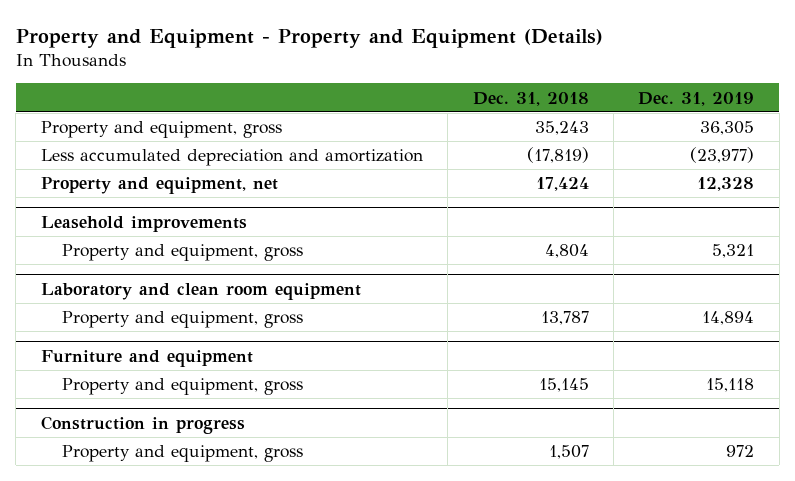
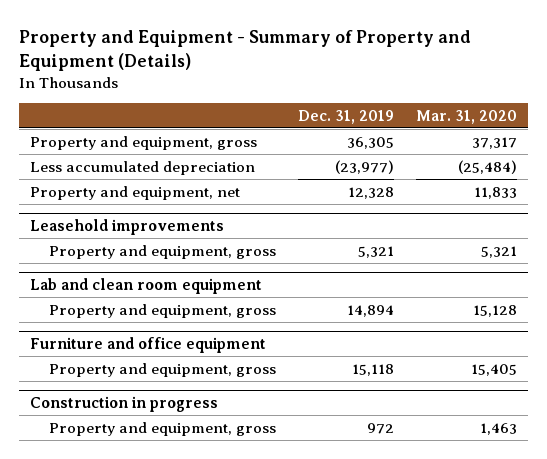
- Property and Equipment - Property and Equipment (Details)
+ Property and Equipment - Summary of Property and Equipment (Details)
- | Dec. 31, 2018 | Dec. 31, 2019
+ | Dec. 31, 2019 | Mar. 31, 2020
- Less accumulated depreciation and amortization | (17,819) | (23,977)
+ Less accumulated depreciation | (23,977) | (25,484)
- Laboratory and clean room equipment
+ Lab and clean room equipment
- Furniture and equipment
+ Furniture and office equipment

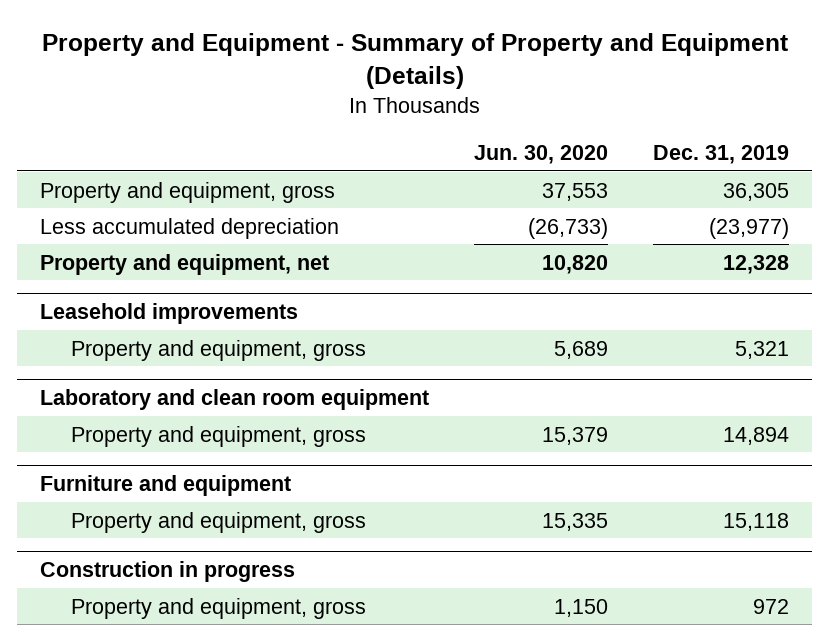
- | Dec. 31, 2019 | Mar. 31, 2020
+ | Jun. 30, 2020 | Dec. 31, 2019
- Lab and clean room equipment
+ Laboratory and clean room equipment
- Furniture and office equipment
+ Furniture and equipment

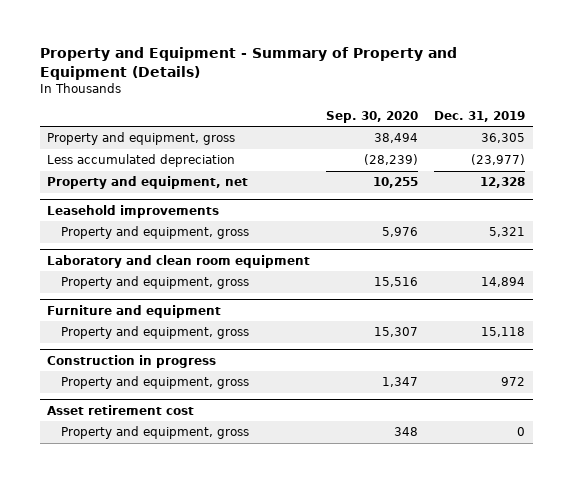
- | Jun. 30, 2020 | Dec. 31, 2019
+ | Sep. 30, 2020 | Dec. 31, 2019
+ Asset retirement cost
+ Property and equipment, gross | 348 | 0

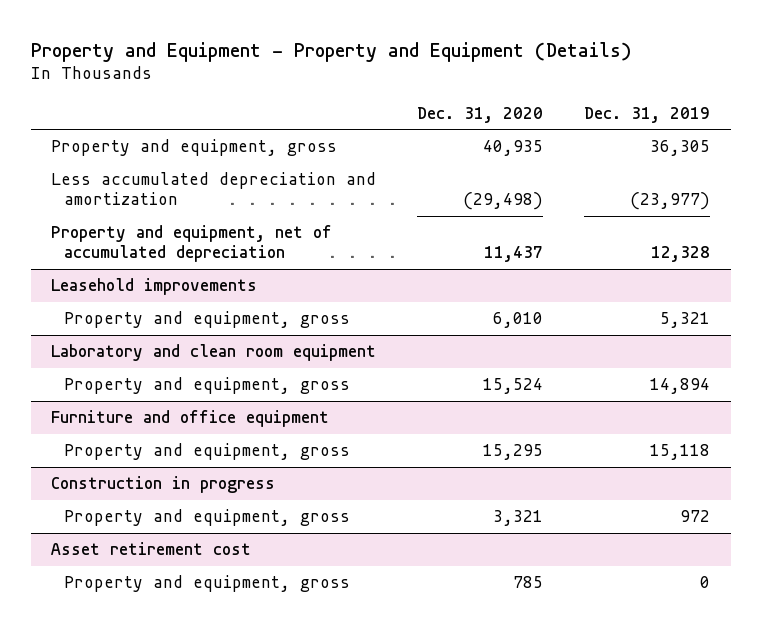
- Property and Equipment - Summary of Property and Equipment (Details)
+ Property and Equipment - Property and Equipment (Details)
- | Sep. 30, 2020 | Dec. 31, 2019
+ | Dec. 31, 2020 | Dec. 31, 2019
- Less accumulated depreciation | (28,239) | (23,977)
- Property and equipment, net | 10,255 | 12,328
+ Less accumulated depreciation and amortization | (29,498) | (23,977)
+ Property and equipment, net of accumulated depreciation | 11,437 | 12,328
- Furniture and equipment
+ Furniture and office equipment

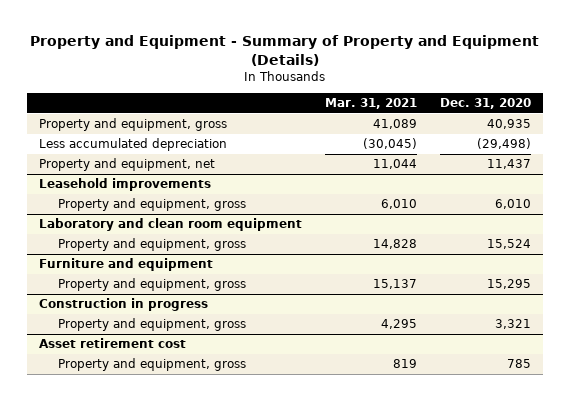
- Property and Equipment - Property and Equipment (Details)
+ Property and Equipment - Summary of Property and Equipment (Details)
- | Dec. 31, 2020 | Dec. 31, 2019
+ | Mar. 31, 2021 | Dec. 31, 2020
- Less accumulated depreciation and amortization | (29,498) | (23,977)
- Property and equipment, net of accumulated depreciation | 11,437 | 12,328
+ Less accumulated depreciation | (30,045) | (29,498)
+ Property and equipment, net | 11,044 | 11,437
- Furniture and office equipment
+ Furniture and equipment

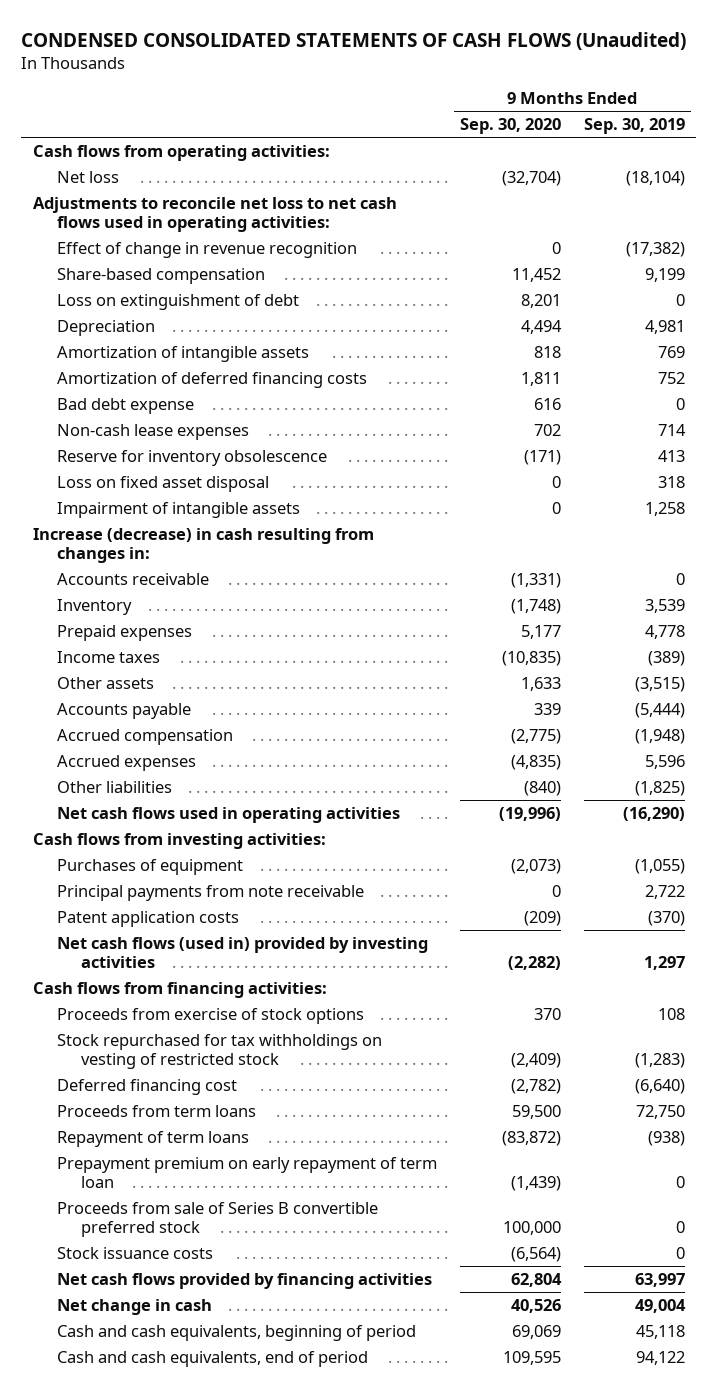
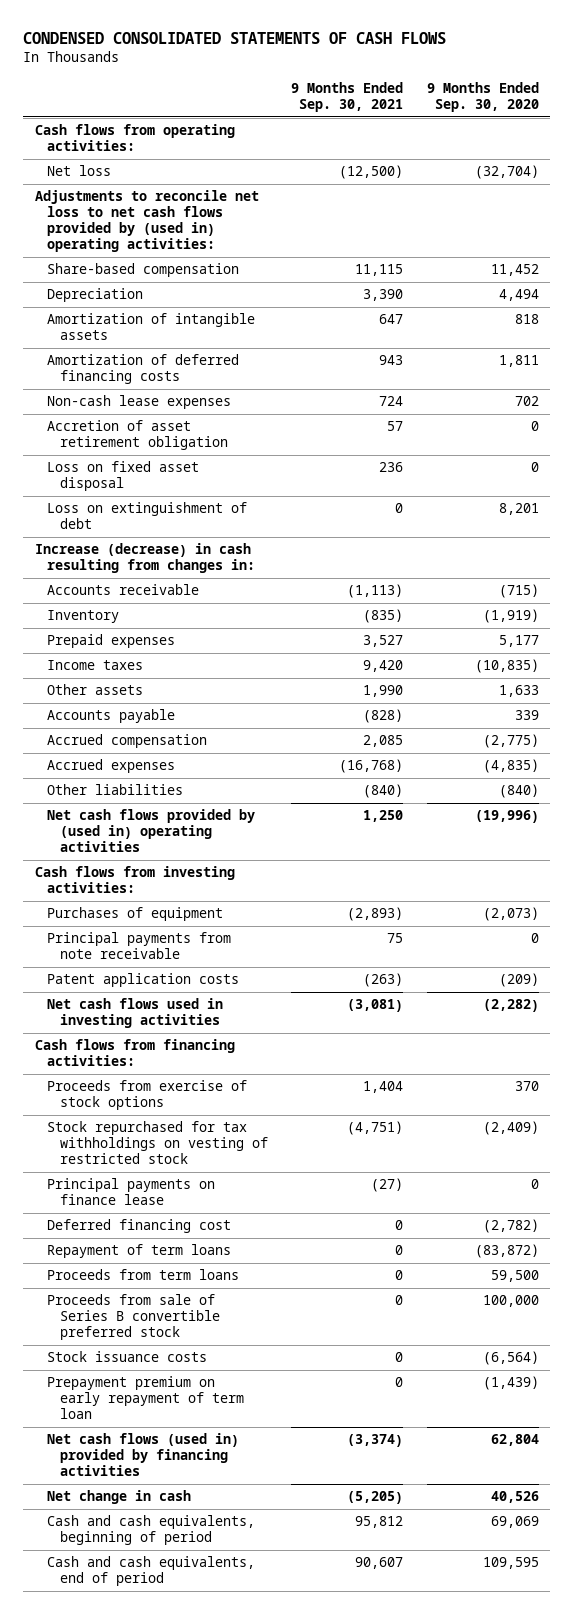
- CONDENSED CONSOLIDATED STATEMENTS OF CASH FLOWS (Unaudited)
+ CONDENSED CONSOLIDATED STATEMENTS OF CASH FLOWS
- | 9 Months Ended Sep. 30, 2020 | 9 Months Ended Sep. 30, 2019
+ | 9 Months Ended Sep. 30, 2021 | 9 Months Ended Sep. 30, 2020
- Adjustments to reconcile net loss to net cash flows used in operating activities:
- Effect of change in revenue recognition | 0 | (17,382)
+ Adjustments to reconcile net loss to net cash flows provided by (used in) operating activities:
- Bad debt expense | 616 | 0
- Reserve for inventory obsolescence | (171) | 413
+ Accretion of asset retirement obligation | 57 | 0
- Impairment of intangible assets | 0 | 1,258
moved down: Loss on extinguishment of debt | 0 | 8,201
- Accounts receivable | (1,331) | 0
- Inventory | (1,748) | 3,539
+ Accounts receivable | (1,113) | (715)
+ Inventory | (835) | (1,919)
- Net cash flows used in operating activities | (19,996) | (16,290)
+ Net cash flows provided by (used in) operating activities | 1,250 | (19,996)
- Net cash flows (used in) provided by investing activities | (2,282) | 1,297
+ Net cash flows used in investing activities | (3,081) | (2,282)
+ Principal payments on finance lease | (27) | 0
moved down: Proceeds from term loans | 0 | 59,500
- Net cash flows provided by financing activities | 62,804 | 63,997
moved down: Prepayment premium on early repayment of term loan | 0 | (1,439)
+ Net cash flows (used in) provided by financing activities | (3,374) | 62,804

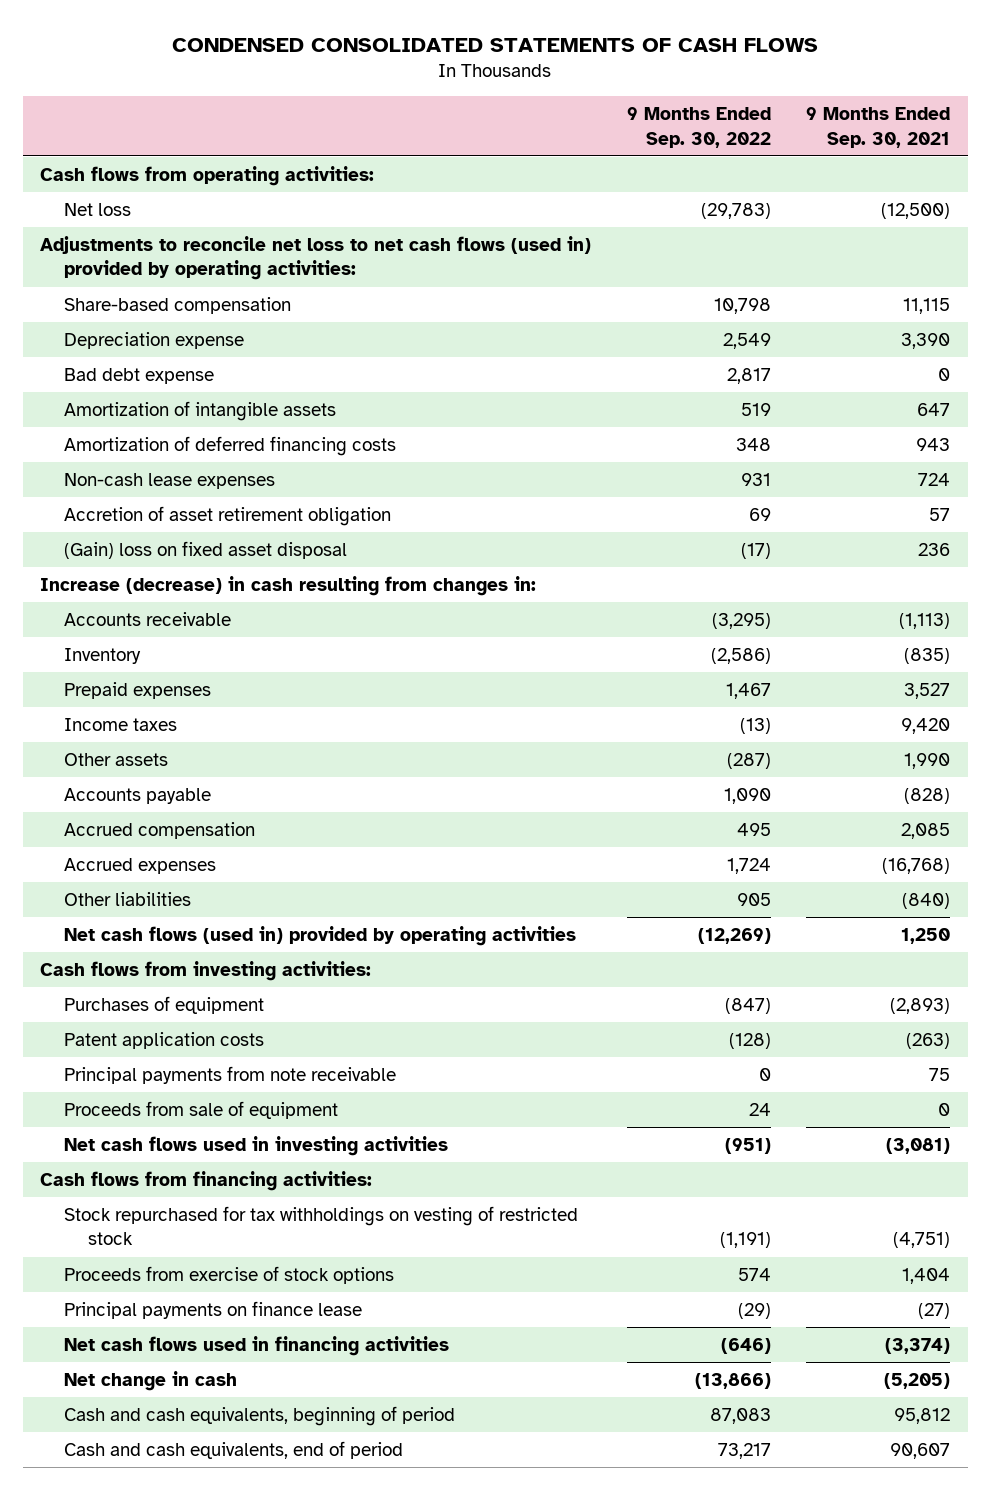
- | 9 Months Ended Sep. 30, 2021 | 9 Months Ended Sep. 30, 2020
+ | 9 Months Ended Sep. 30, 2022 | 9 Months Ended Sep. 30, 2021
- Adjustments to reconcile net loss to net cash flows provided by (used in) operating activities:
+ Adjustments to reconcile net loss to net cash flows (used in) provided by operating activities:
- Depreciation | 3,390 | 4,494
+ Depreciation expense | 2,549 | 3,390
+ Bad debt expense | 2,817 | 0
- Loss on fixed asset disposal | 236 | 0
- Loss on extinguishment of debt | 0 | 8,201
+ (Gain) loss on fixed asset disposal | (17) | 236
- Net cash flows provided by (used in) operating activities | 1,250 | (19,996)
+ Net cash flows (used in) provided by operating activities | (12,269) | 1,250
moved down: Principal payments from note receivable | 0 | 75
+ Proceeds from sale of equipment | 24 | 0
moved down: Proceeds from exercise of stock options | 574 | 1,404
- Deferred financing cost | 0 | (2,782)
- Repayment of term loans | 0 | (83,872)
- Proceeds from term loans | 0 | 59,500
- Proceeds from sale of Series B convertible preferred stock | 0 | 100,000
- Stock issuance costs | 0 | (6,564)
- Prepayment premium on early repayment of term loan | 0 | (1,439)
- Net cash flows (used in) provided by financing activities | (3,374) | 62,804
+ Net cash flows used in financing activities | (646) | (3,374)

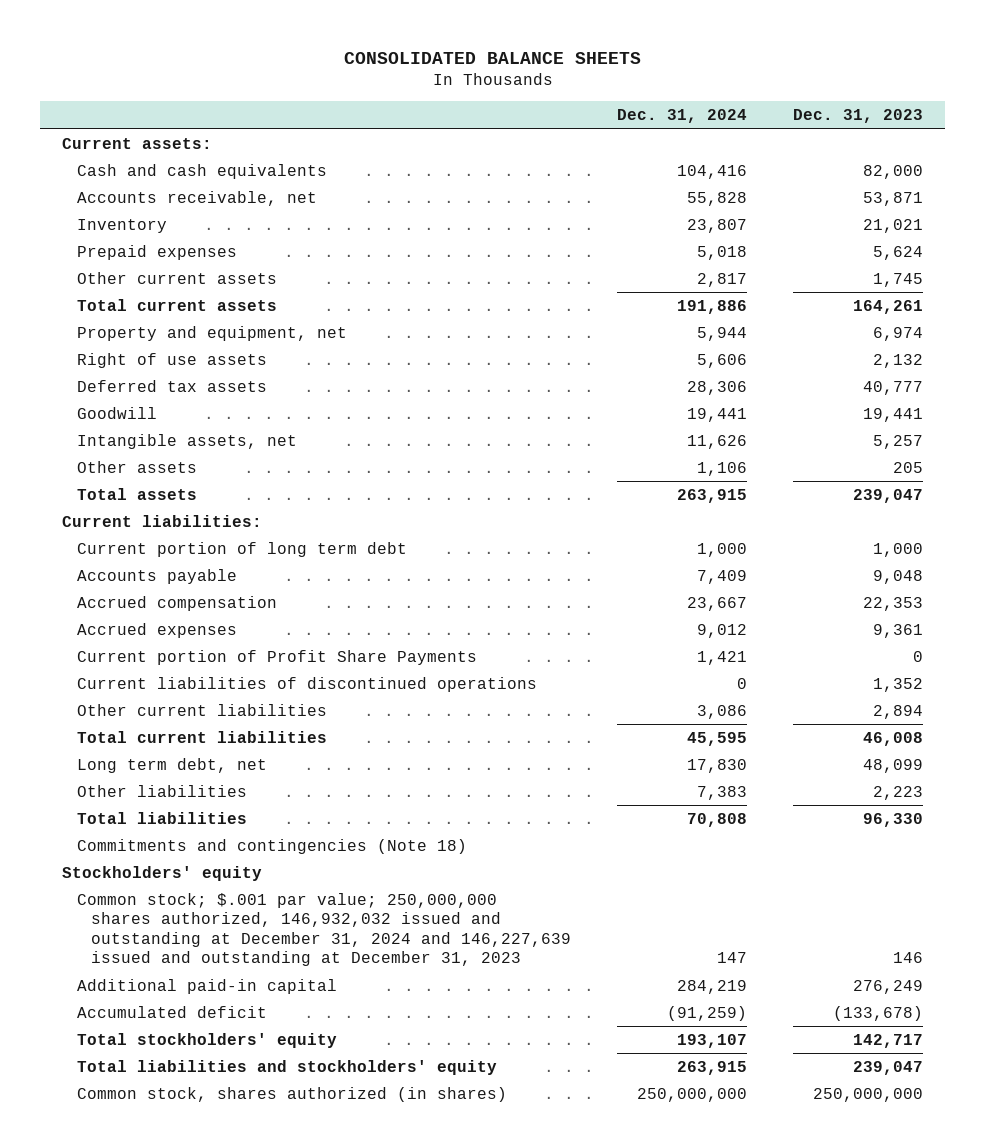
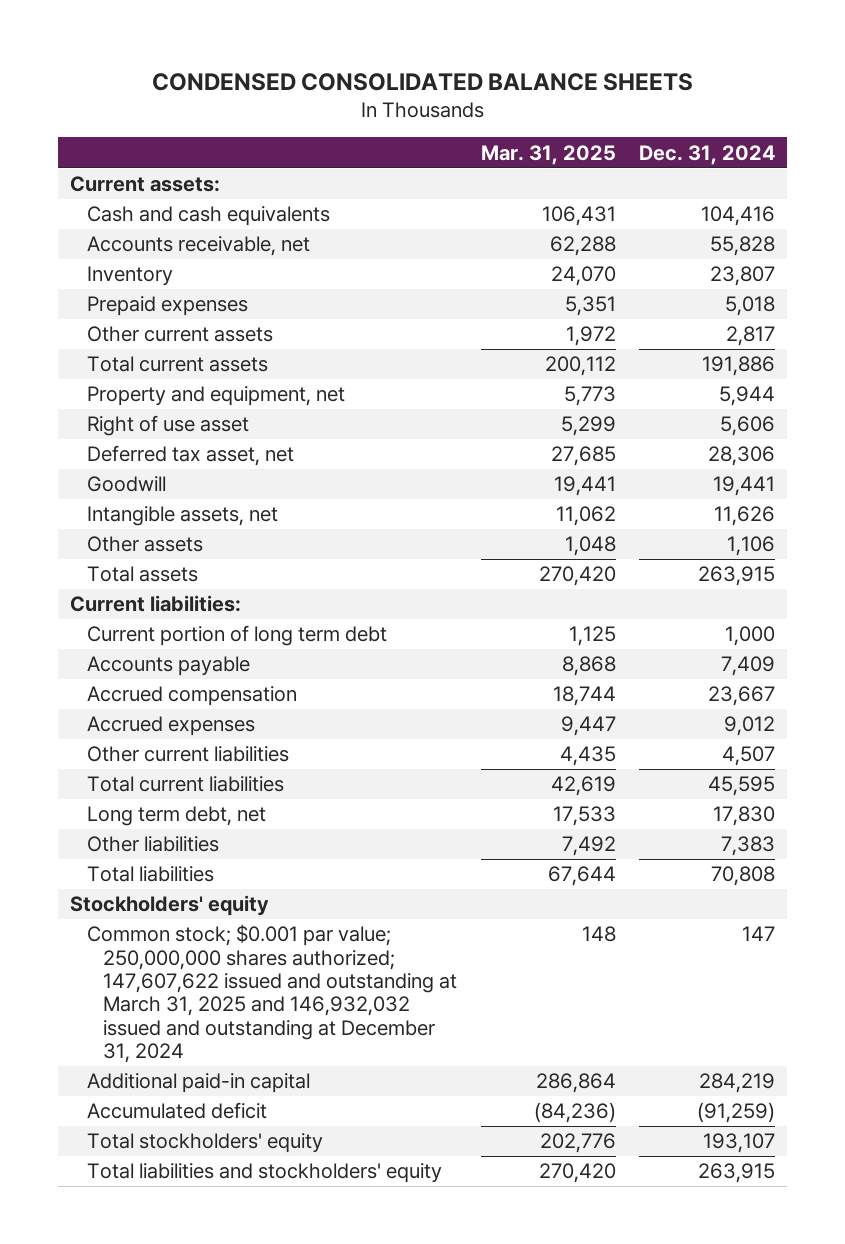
- CONSOLIDATED BALANCE SHEETS
+ CONDENSED CONSOLIDATED BALANCE SHEETS
- | Dec. 31, 2024 | Dec. 31, 2023
+ | Mar. 31, 2025 | Dec. 31, 2024
- Right of use assets | 5,606 | 2,132
- Deferred tax assets | 28,306 | 40,777
+ Right of use asset | 5,299 | 5,606
+ Deferred tax asset, net | 27,685 | 28,306
- Current portion of Profit Share Payments | 1,421 | 0
- Current liabilities of discontinued operations | 0 | 1,352
- Other current liabilities | 3,086 | 2,894
+ Other current liabilities | 4,435 | 4,507
- Commitments and contingencies (Note 18)
- Common stock; $.001 par value; 250,000,000 shares authorized, 146,932,032 issued and outstanding at December 31, 2024 and 146,227,639 issued and outstanding at December 31, 2023 | 147 | 146
+ Common stock; $0.001 par value; 250,000,000 shares authorized; 147,607,622 issued and outstanding at March 31, 2025 and 146,932,032 issued and outstanding at December 31, 2024 | 148 | 147
- Common stock, shares authorized (in shares) | 250,000,000 | 250,000,000

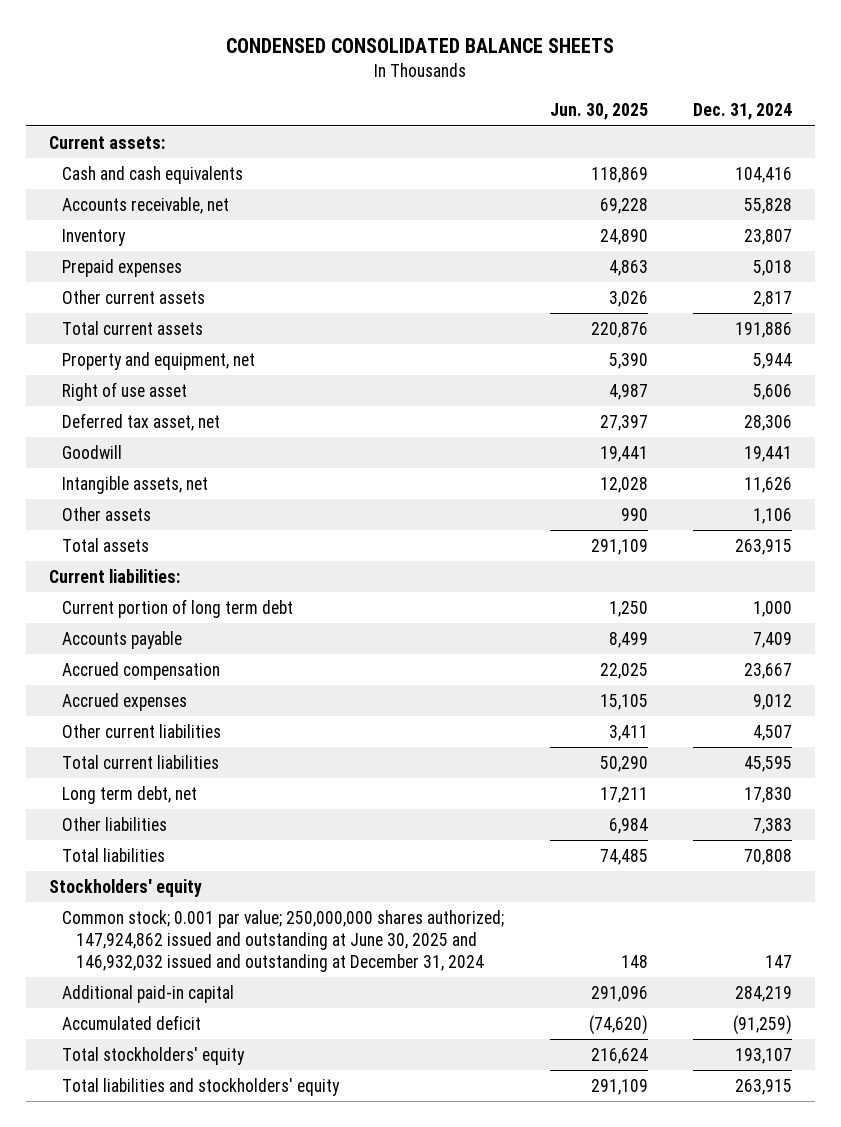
- | Mar. 31, 2025 | Dec. 31, 2024
+ | Jun. 30, 2025 | Dec. 31, 2024
- Common stock; $0.001 par value; 250,000,000 shares authorized; 147,607,622 issued and outstanding at March 31, 2025 and 146,932,032 issued and outstanding at December 31, 2024 | 148 | 147
+ Common stock; 0.001 par value; 250,000,000 shares authorized; 147,924,862 issued and outstanding at June 30, 2025 and 146,932,032 issued and outstanding at December 31, 2024 | 148 | 147

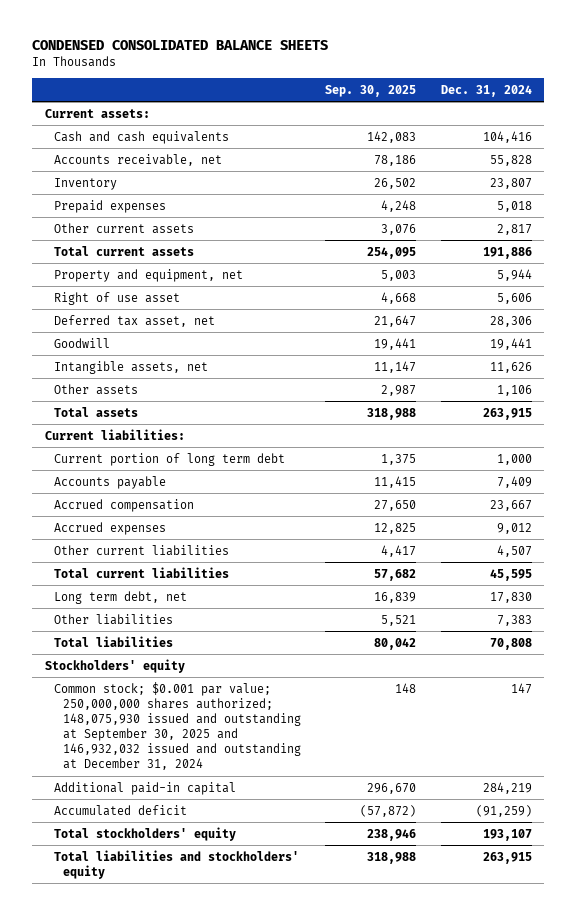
- | Jun. 30, 2025 | Dec. 31, 2024
+ | Sep. 30, 2025 | Dec. 31, 2024
- Common stock; 0.001 par value; 250,000,000 shares authorized; 147,924,862 issued and outstanding at June 30, 2025 and 146,932,032 issued and outstanding at December 31, 2024 | 148 | 147
+ Common stock; $0.001 par value; 250,000,000 shares authorized; 148,075,930 issued and outstanding at September 30, 2025 and 146,932,032 issued and outstanding at December 31, 2024 | 148 | 147

